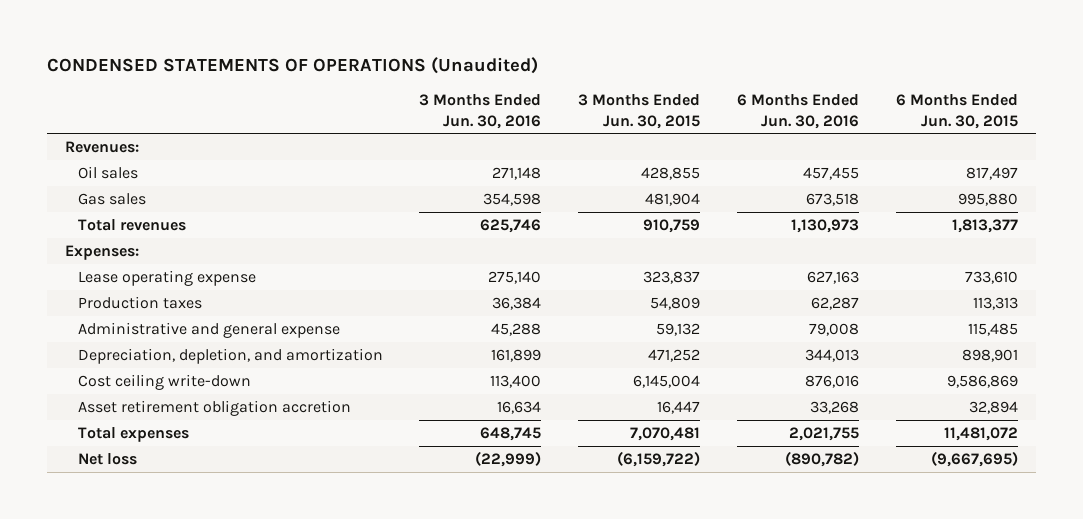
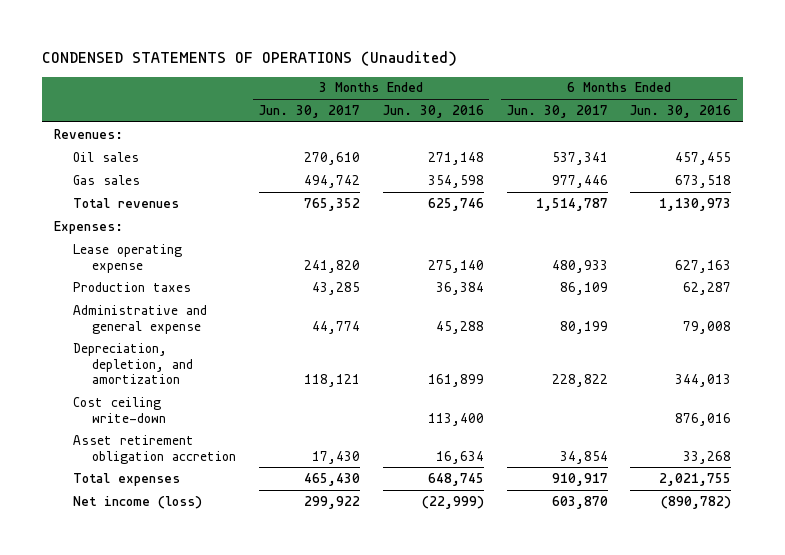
- | 3 Months Ended Jun. 30, 2016 | 3 Months Ended Jun. 30, 2015 | 6 Months Ended Jun. 30, 2016 | 6 Months Ended Jun. 30, 2015
+ | 3 Months Ended Jun. 30, 2017 | 3 Months Ended Jun. 30, 2016 | 6 Months Ended Jun. 30, 2017 | 6 Months Ended Jun. 30, 2016
- Net loss | (22,999) | (6,159,722) | (890,782) | (9,667,695)
+ Net income (loss) | 299,922 | (22,999) | 603,870 | (890,782)

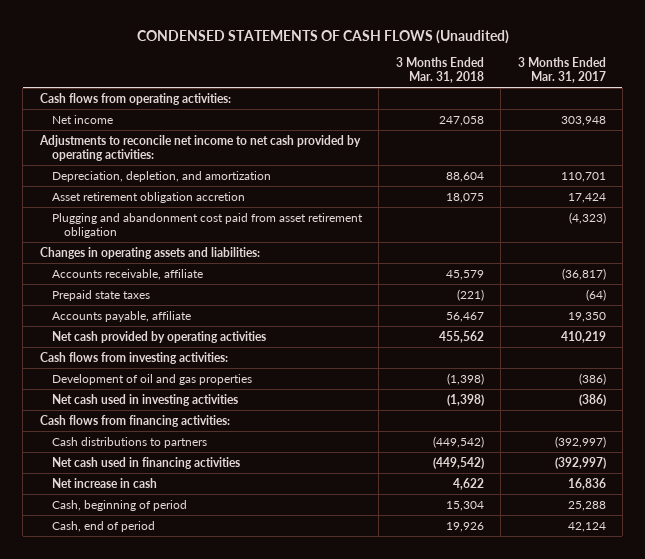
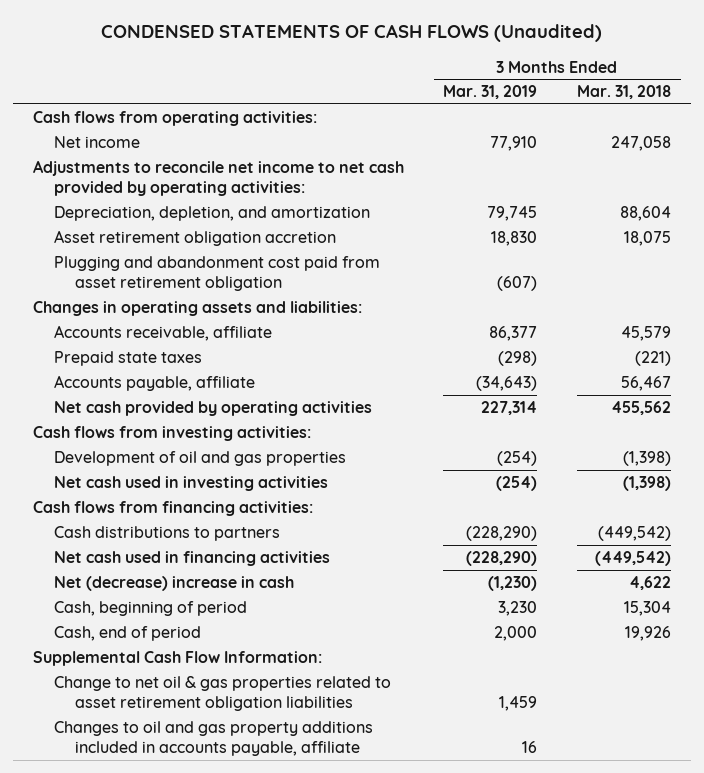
- | 3 Months Ended Mar. 31, 2018 | 3 Months Ended Mar. 31, 2017
+ | 3 Months Ended Mar. 31, 2019 | 3 Months Ended Mar. 31, 2018
- Net increase in cash | 4,622 | 16,836
+ Net (decrease) increase in cash | (1,230) | 4,622
+ Supplemental Cash Flow Information:
+ Change to net oil & gas properties related to asset retirement obligation liabilities | 1,459 |
+ Changes to oil and gas property additions included in accounts payable, affiliate | 16 |

